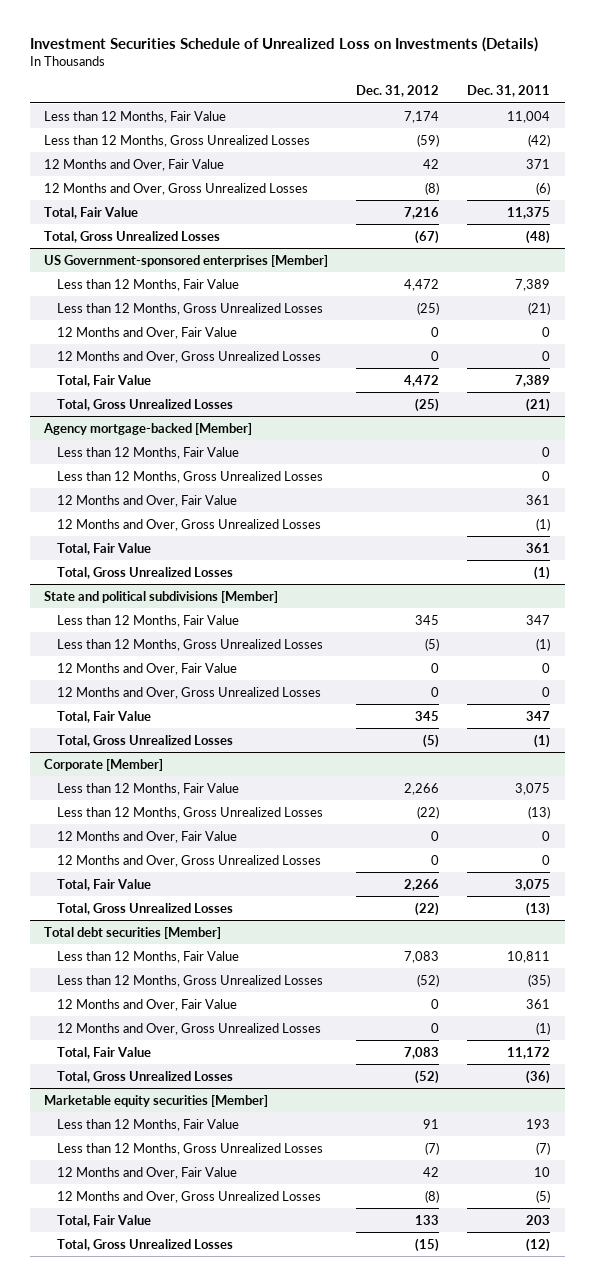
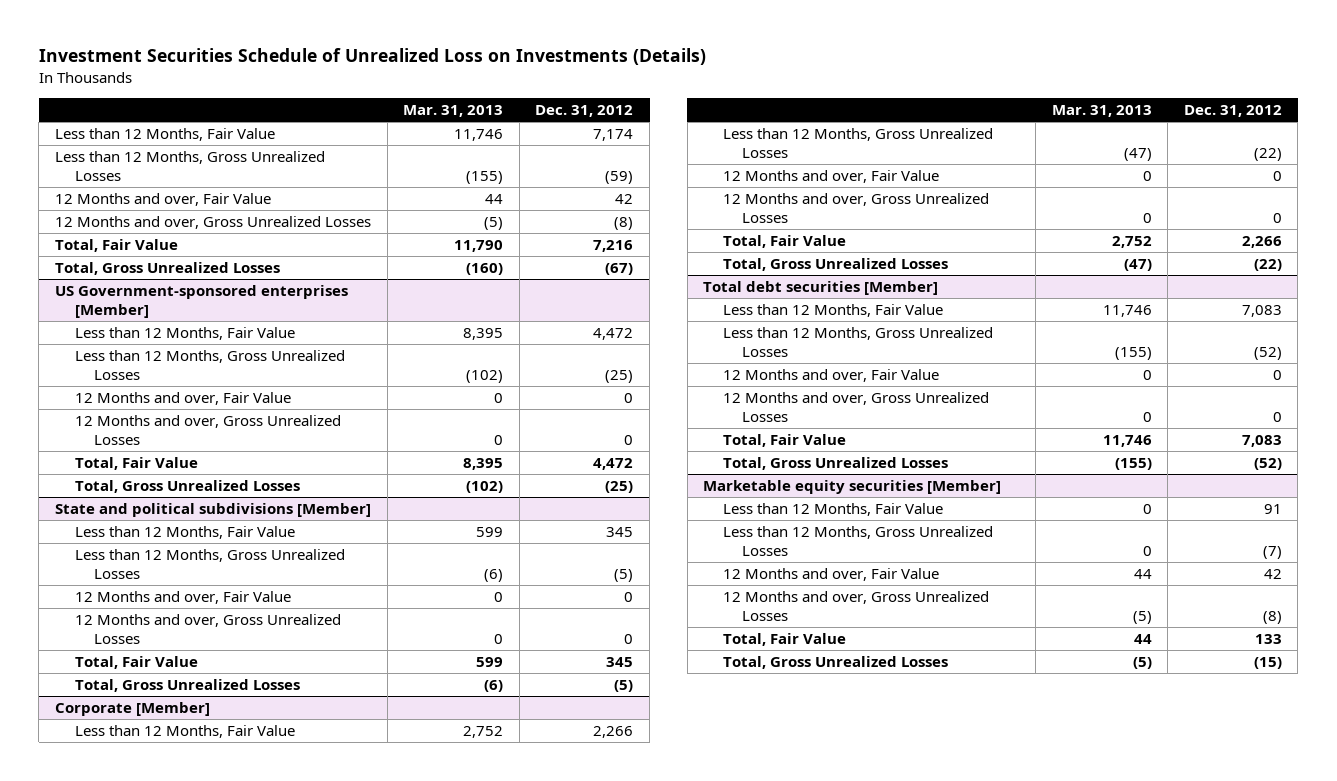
- | Dec. 31, 2012 | Dec. 31, 2011
+ | Mar. 31, 2013 | Dec. 31, 2012
- 12 Months and Over, Fair Value | 42 | 371
- 12 Months and Over, Gross Unrealized Losses | (8) | (6)
+ 12 Months and over, Fair Value | 44 | 42
+ 12 Months and over, Gross Unrealized Losses | (5) | (8)
@ US Government-sponsored enterprises [Member]
- 12 Months and Over, Fair Value | 0 | 0
- 12 Months and Over, Gross Unrealized Losses | 0 | 0
+ 12 Months and over, Fair Value | 0 | 0
+ 12 Months and over, Gross Unrealized Losses | 0 | 0
- Agency mortgage-backed [Member]
- Less than 12 Months, Fair Value | | 0
- Less than 12 Months, Gross Unrealized Losses | | 0
- 12 Months and Over, Fair Value | | 361
- 12 Months and Over, Gross Unrealized Losses | | (1)
- Total, Fair Value | | 361
- Total, Gross Unrealized Losses | | (1)
@ State and political subdivisions [Member]
- 12 Months and Over, Fair Value | 0 | 0
- 12 Months and Over, Gross Unrealized Losses | 0 | 0
+ 12 Months and over, Fair Value | 0 | 0
+ 12 Months and over, Gross Unrealized Losses | 0 | 0
@ Corporate [Member]
- 12 Months and Over, Fair Value | 0 | 0
- 12 Months and Over, Gross Unrealized Losses | 0 | 0
+ 12 Months and over, Fair Value | 0 | 0
+ 12 Months and over, Gross Unrealized Losses | 0 | 0
@ Total debt securities [Member]
- 12 Months and Over, Fair Value | 0 | 361
- 12 Months and Over, Gross Unrealized Losses | 0 | (1)
+ 12 Months and over, Fair Value | 0 | 0
+ 12 Months and over, Gross Unrealized Losses | 0 | 0
@ Marketable equity securities [Member]
- 12 Months and Over, Fair Value | 42 | 10
- 12 Months and Over, Gross Unrealized Losses | (8) | (5)
+ 12 Months and over, Fair Value | 44 | 42
+ 12 Months and over, Gross Unrealized Losses | (5) | (8)

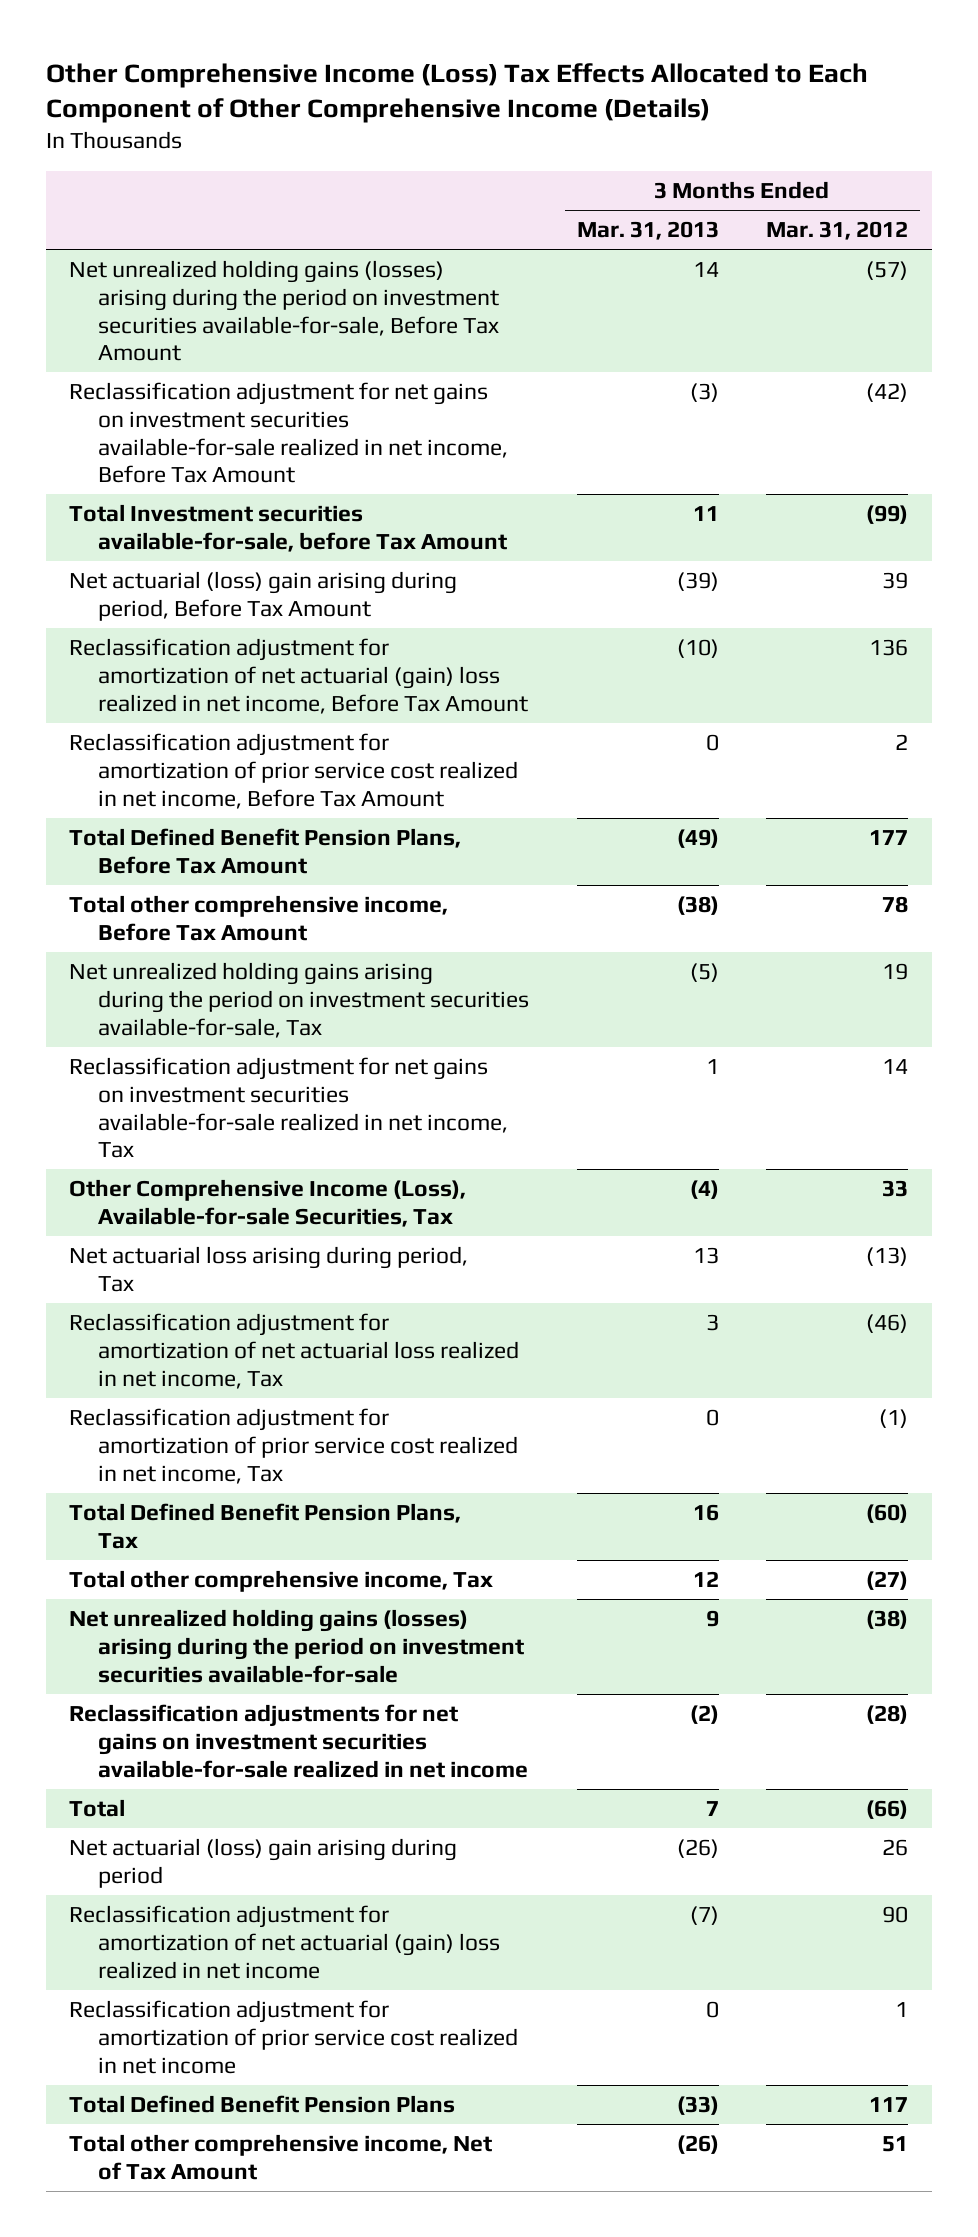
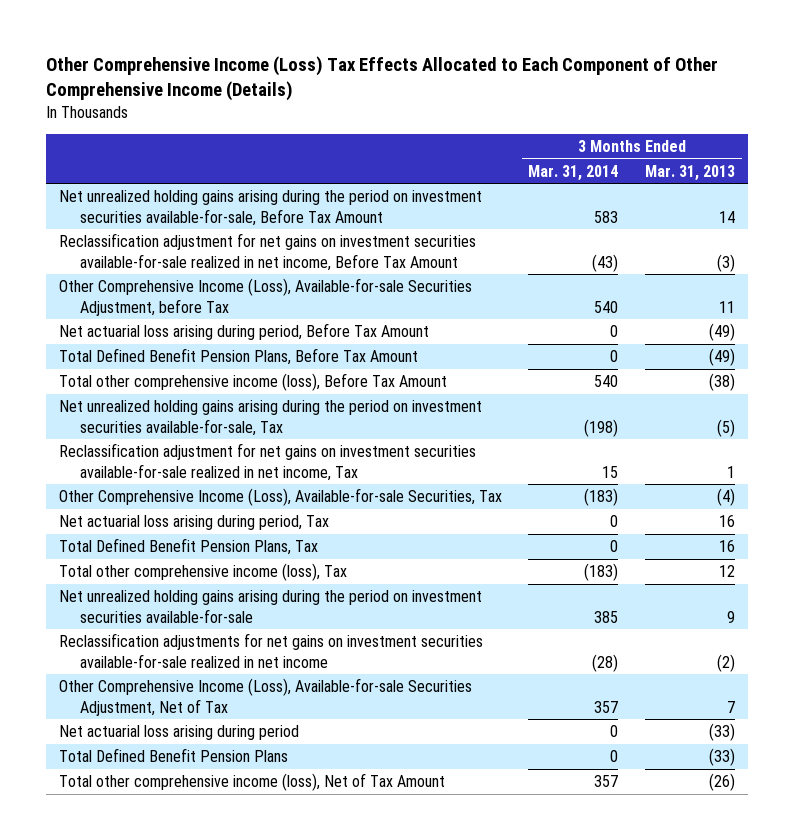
- | 3 Months Ended Mar. 31, 2013 | 3 Months Ended Mar. 31, 2012
+ | 3 Months Ended Mar. 31, 2014 | 3 Months Ended Mar. 31, 2013
- Net unrealized holding gains (losses) arising during the period on investment securities available-for-sale, Before Tax Amount | 14 | (57)
+ Net unrealized holding gains arising during the period on investment securities available-for-sale, Before Tax Amount | 583 | 14
- Total Investment securities available-for-sale, before Tax Amount | 11 | (99)
- Net actuarial (loss) gain arising during period, Before Tax Amount | (39) | 39
- Reclassification adjustment for amortization of net actuarial (gain) loss realized in net income, Before Tax Amount | (10) | 136
- Reclassification adjustment for amortization of prior service cost realized in net income, Before Tax Amount | 0 | 2
+ Other Comprehensive Income (Loss), Available-for-sale Securities Adjustment, before Tax | 540 | 11
+ Net actuarial loss arising during period, Before Tax Amount | 0 | (49)
- Total other comprehensive income, Before Tax Amount | (38) | 78
+ Total other comprehensive income (loss), Before Tax Amount | 540 | (38)
- Net actuarial loss arising during period, Tax | 13 | (13)
- Reclassification adjustment for amortization of net actuarial loss realized in net income, Tax | 3 | (46)
- Reclassification adjustment for amortization of prior service cost realized in net income, Tax | 0 | (1)
+ Net actuarial loss arising during period, Tax | 0 | 16
- Total other comprehensive income, Tax | 12 | (27)
- Net unrealized holding gains (losses) arising during the period on investment securities available-for-sale | 9 | (38)
+ Total other comprehensive income (loss), Tax | (183) | 12
+ Net unrealized holding gains arising during the period on investment securities available-for-sale | 385 | 9
- Total | 7 | (66)
- Net actuarial (loss) gain arising during period | (26) | 26
- Reclassification adjustment for amortization of net actuarial (gain) loss realized in net income | (7) | 90
- Reclassification adjustment for amortization of prior service cost realized in net income | 0 | 1
+ Other Comprehensive Income (Loss), Available-for-sale Securities Adjustment, Net of Tax | 357 | 7
+ Net actuarial loss arising during period | 0 | (33)
- Total other comprehensive income, Net of Tax Amount | (26) | 51
+ Total other comprehensive income (loss), Net of Tax Amount | 357 | (26)

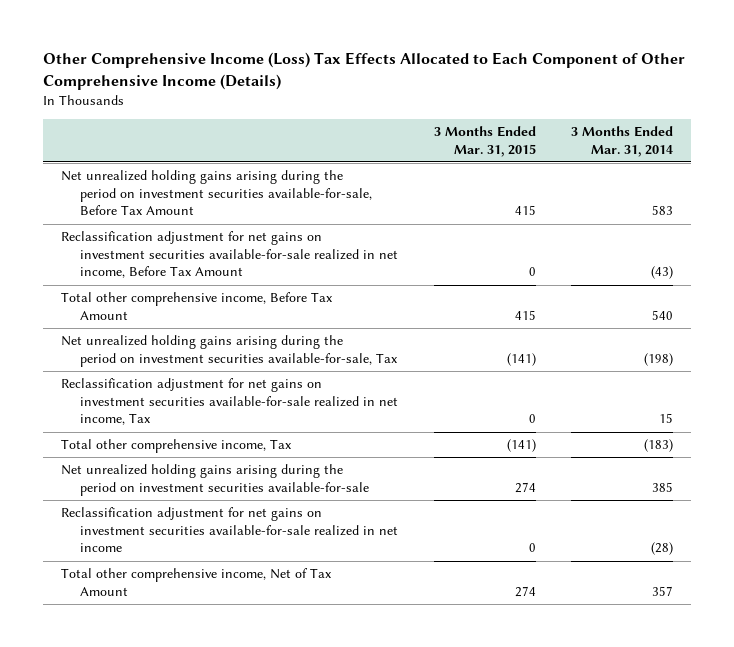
- | 3 Months Ended Mar. 31, 2014 | 3 Months Ended Mar. 31, 2013
+ | 3 Months Ended Mar. 31, 2015 | 3 Months Ended Mar. 31, 2014
- Other Comprehensive Income (Loss), Available-for-sale Securities Adjustment, before Tax | 540 | 11
- Net actuarial loss arising during period, Before Tax Amount | 0 | (49)
- Total Defined Benefit Pension Plans, Before Tax Amount | 0 | (49)
- Total other comprehensive income (loss), Before Tax Amount | 540 | (38)
+ Total other comprehensive income, Before Tax Amount | 415 | 540
- Other Comprehensive Income (Loss), Available-for-sale Securities, Tax | (183) | (4)
- Net actuarial loss arising during period, Tax | 0 | 16
- Total Defined Benefit Pension Plans, Tax | 0 | 16
- Total other comprehensive income (loss), Tax | (183) | 12
+ Total other comprehensive income, Tax | (141) | (183)
- Reclassification adjustments for net gains on investment securities available-for-sale realized in net income | (28) | (2)
- Other Comprehensive Income (Loss), Available-for-sale Securities Adjustment, Net of Tax | 357 | 7
- Net actuarial loss arising during period | 0 | (33)
- Total Defined Benefit Pension Plans | 0 | (33)
- Total other comprehensive income (loss), Net of Tax Amount | 357 | (26)
+ Reclassification adjustment for net gains on investment securities available-for-sale realized in net income | 0 | (28)
+ Total other comprehensive income, Net of Tax Amount | 274 | 357

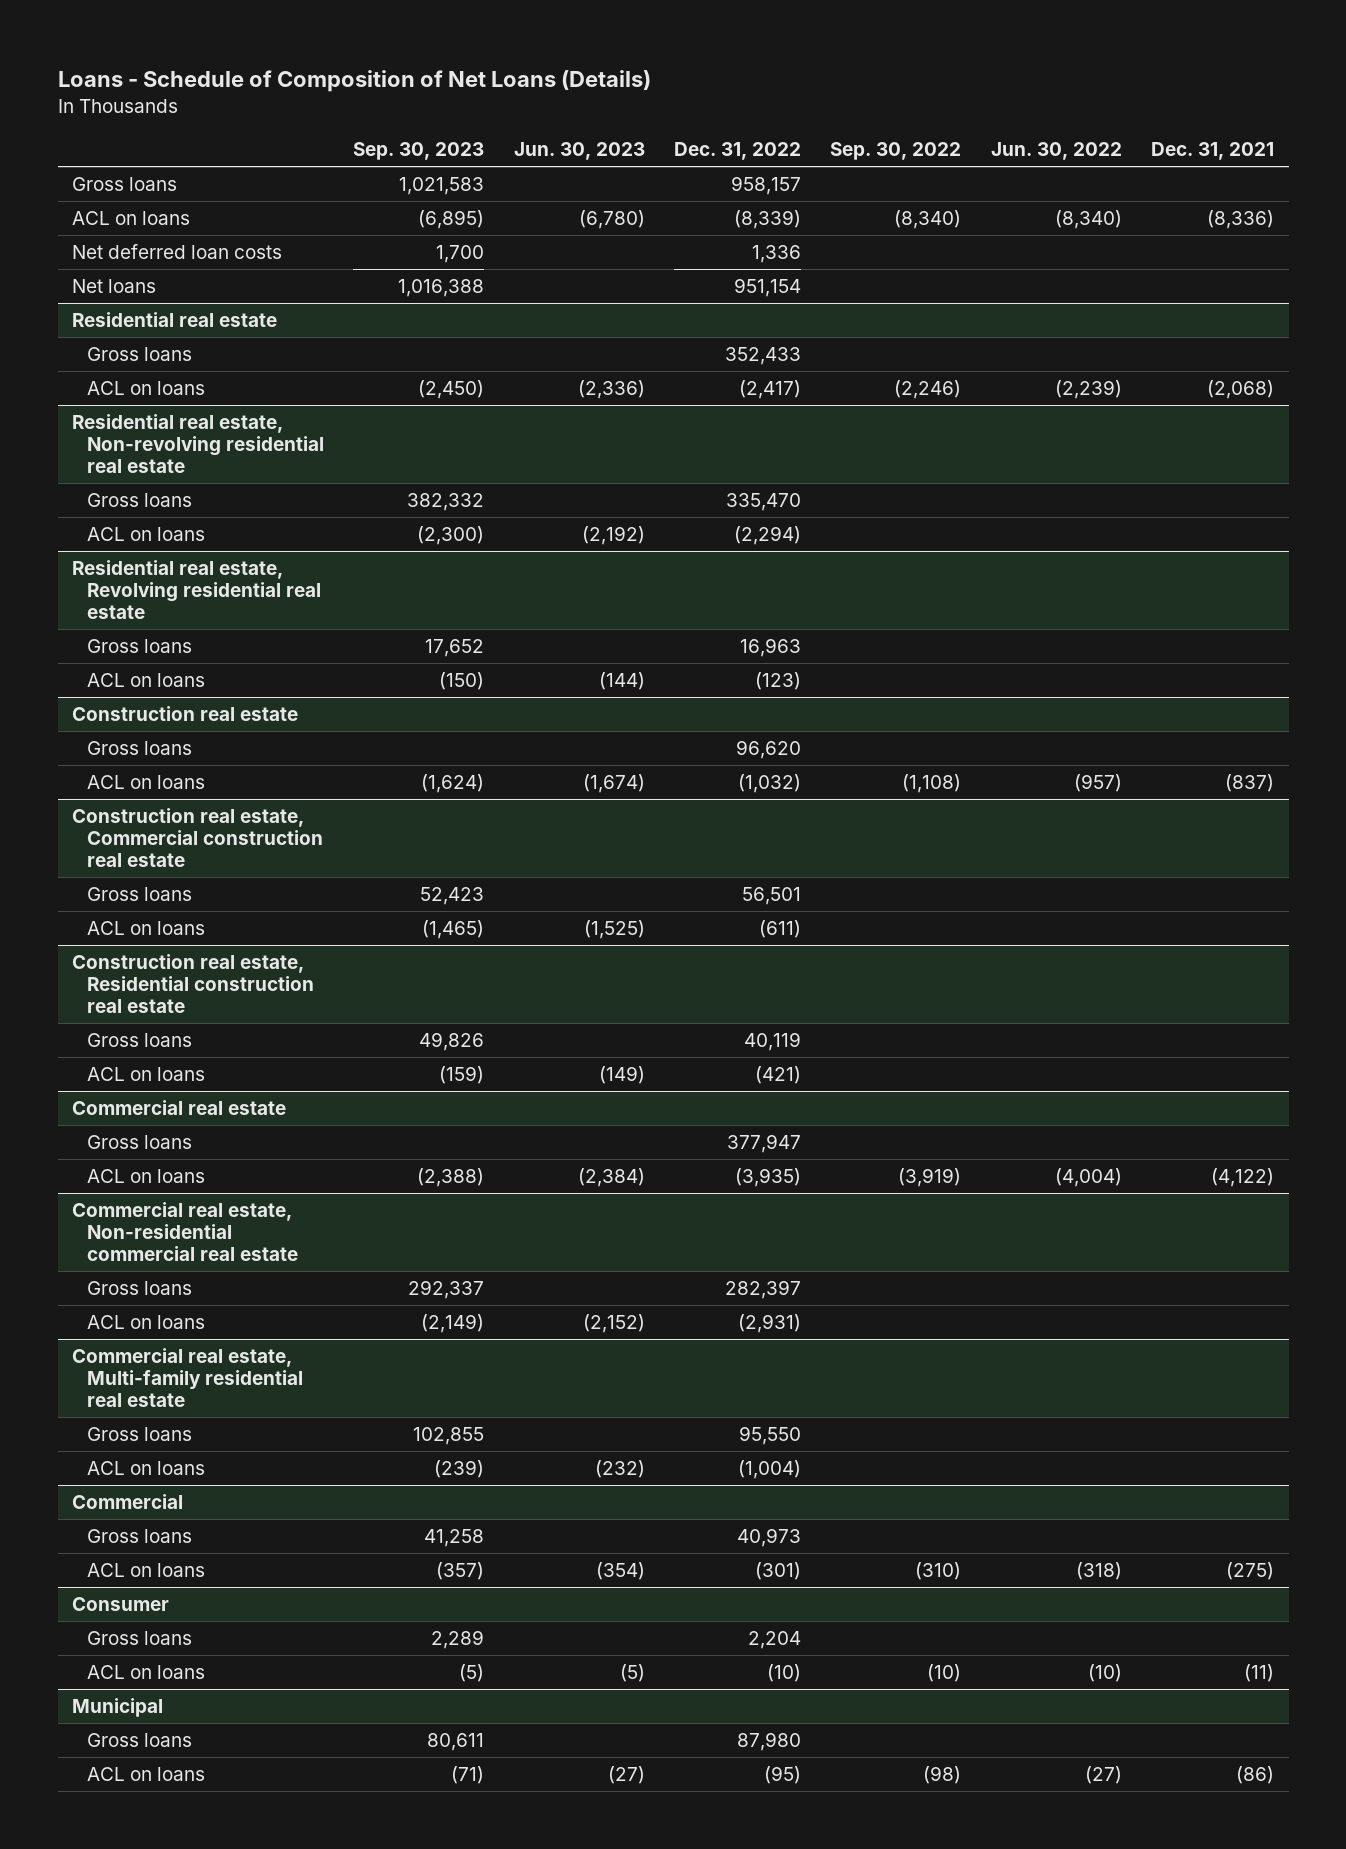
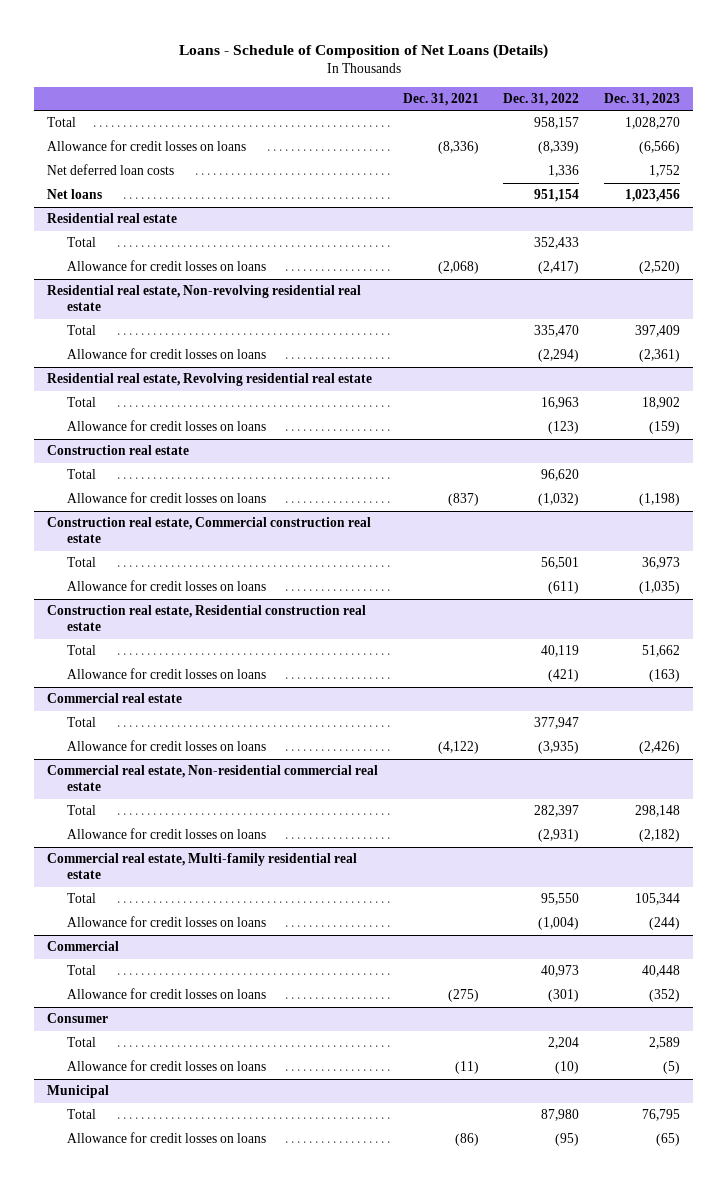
- | Sep. 30, 2023 | Jun. 30, 2023 | Dec. 31, 2022 | Sep. 30, 2022 | Jun. 30, 2022 | Dec. 31, 2021
+ | Dec. 31, 2021 | Dec. 31, 2022 | Dec. 31, 2023
- Gross loans | 1,021,583 | | 958,157 | | |
- ACL on loans | (6,895) | (6,780) | (8,339) | (8,340) | (8,340) | (8,336)
+ Total | | 958,157 | 1,028,270
+ Allowance for credit losses on loans | (8,336) | (8,339) | (6,566)
@ Residential real estate
- Gross loans | | | 352,433 | | |
- ACL on loans | (2,450) | (2,336) | (2,417) | (2,246) | (2,239) | (2,068)
+ Total | | 352,433 |
+ Allowance for credit losses on loans | (2,068) | (2,417) | (2,520)
@ Residential real estate, Non-revolving residential real estate
- Gross loans | 382,332 | | 335,470 | | |
- ACL on loans | (2,300) | (2,192) | (2,294) | | |
+ Total | | 335,470 | 397,409
+ Allowance for credit losses on loans | | (2,294) | (2,361)
@ Residential real estate, Revolving residential real estate
- Gross loans | 17,652 | | 16,963 | | |
- ACL on loans | (150) | (144) | (123) | | |
+ Total | | 16,963 | 18,902
+ Allowance for credit losses on loans | | (123) | (159)
@ Construction real estate
- Gross loans | | | 96,620 | | |
- ACL on loans | (1,624) | (1,674) | (1,032) | (1,108) | (957) | (837)
+ Total | | 96,620 |
+ Allowance for credit losses on loans | (837) | (1,032) | (1,198)
@ Construction real estate, Commercial construction real estate
- Gross loans | 52,423 | | 56,501 | | |
- ACL on loans | (1,465) | (1,525) | (611) | | |
+ Total | | 56,501 | 36,973
+ Allowance for credit losses on loans | | (611) | (1,035)
@ Construction real estate, Residential construction real estate
- Gross loans | 49,826 | | 40,119 | | |
- ACL on loans | (159) | (149) | (421) | | |
+ Total | | 40,119 | 51,662
+ Allowance for credit losses on loans | | (421) | (163)
@ Commercial real estate
- Gross loans | | | 377,947 | | |
- ACL on loans | (2,388) | (2,384) | (3,935) | (3,919) | (4,004) | (4,122)
+ Total | | 377,947 |
+ Allowance for credit losses on loans | (4,122) | (3,935) | (2,426)
@ Commercial real estate, Non-residential commercial real estate
- Gross loans | 292,337 | | 282,397 | | |
- ACL on loans | (2,149) | (2,152) | (2,931) | | |
+ Total | | 282,397 | 298,148
+ Allowance for credit losses on loans | | (2,931) | (2,182)
@ Commercial real estate, Multi-family residential real estate
- Gross loans | 102,855 | | 95,550 | | |
- ACL on loans | (239) | (232) | (1,004) | | |
+ Total | | 95,550 | 105,344
+ Allowance for credit losses on loans | | (1,004) | (244)
@ Commercial
- Gross loans | 41,258 | | 40,973 | | |
- ACL on loans | (357) | (354) | (301) | (310) | (318) | (275)
+ Total | | 40,973 | 40,448
+ Allowance for credit losses on loans | (275) | (301) | (352)
@ Consumer
- Gross loans | 2,289 | | 2,204 | | |
- ACL on loans | (5) | (5) | (10) | (10) | (10) | (11)
+ Total | | 2,204 | 2,589
+ Allowance for credit losses on loans | (11) | (10) | (5)
@ Municipal
- Gross loans | 80,611 | | 87,980 | | |
- ACL on loans | (71) | (27) | (95) | (98) | (27) | (86)
+ Total | | 87,980 | 76,795
+ Allowance for credit losses on loans | (86) | (95) | (65)

